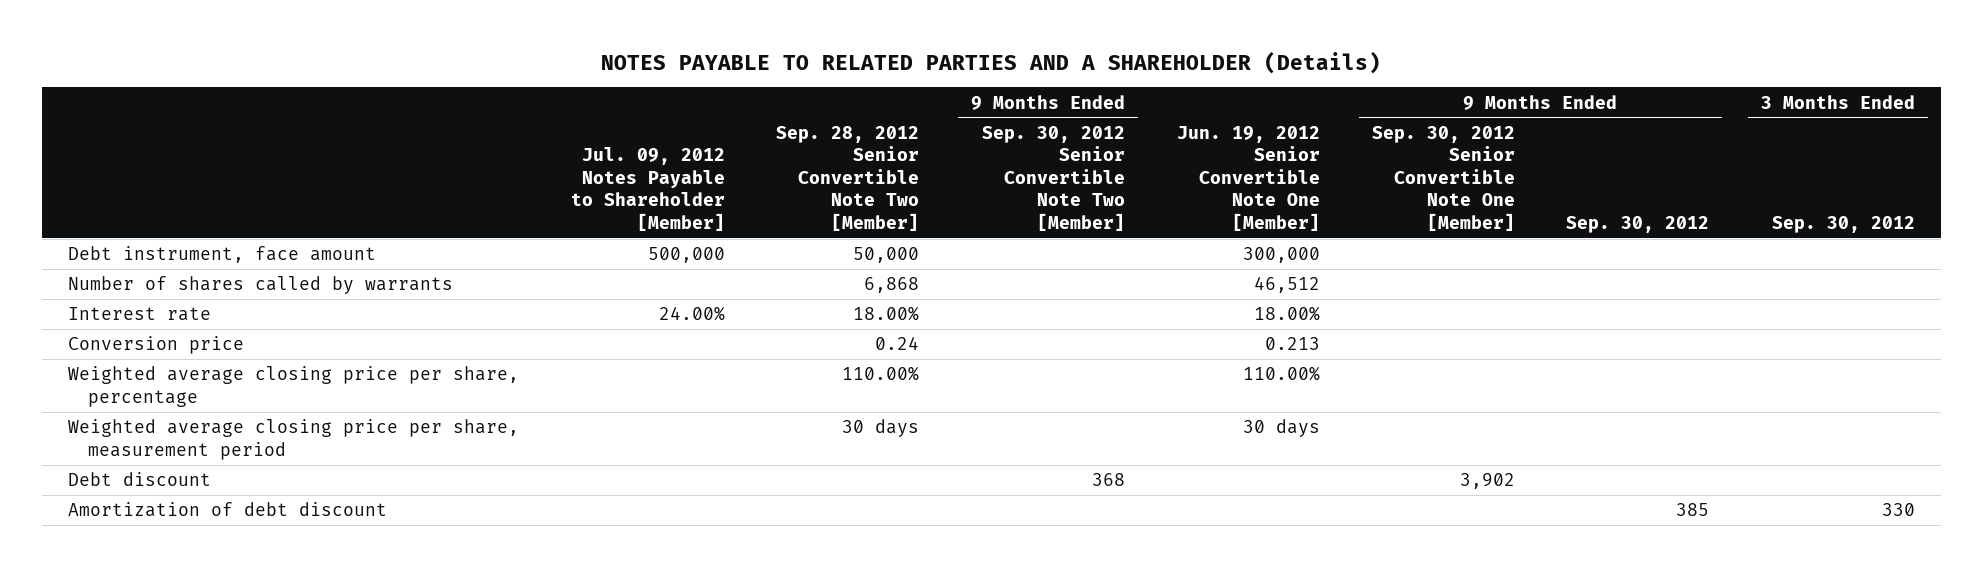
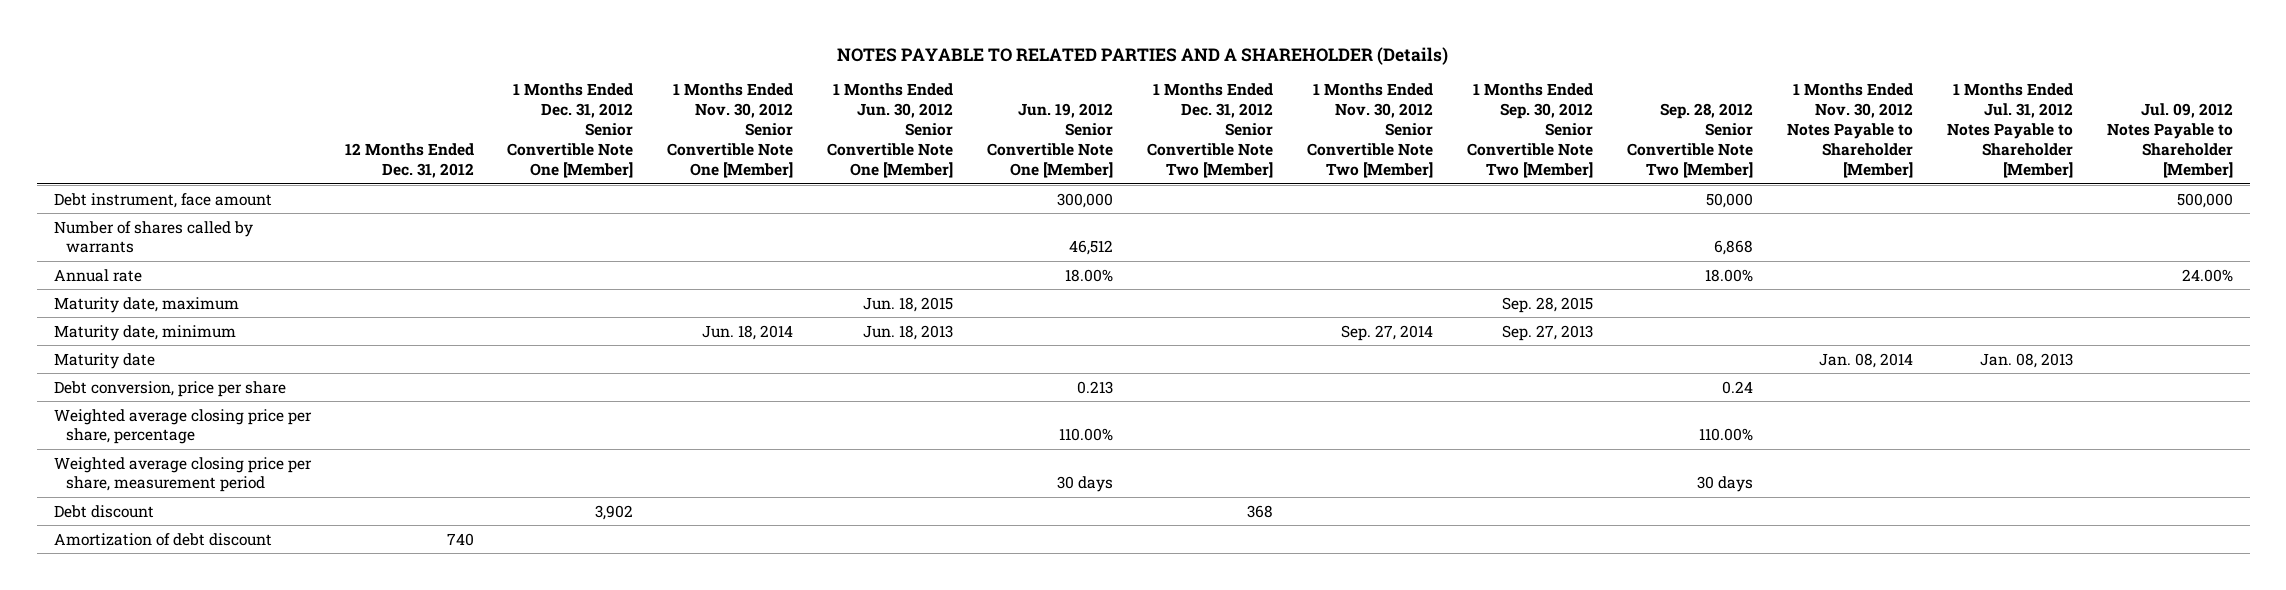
- | Jul. 09, 2012 Notes Payable to Shareholder [Member] | Sep. 28, 2012 Senior Convertible Note Two [Member] | 9 Months Ended Sep. 30, 2012 Senior Convertible Note Two [Member] | Jun. 19, 2012 Senior Convertible Note One [Member] | 9 Months Ended Sep. 30, 2012 Senior Convertible Note One [Member] | 9 Months Ended Sep. 30, 2012 | 3 Months Ended Sep. 30, 2012
+ | 12 Months Ended Dec. 31, 2012 | 1 Months Ended Dec. 31, 2012 Senior Convertible Note One [Member] | 1 Months Ended Nov. 30, 2012 Senior Convertible Note One [Member] | 1 Months Ended Jun. 30, 2012 Senior Convertible Note One [Member] | Jun. 19, 2012 Senior Convertible Note One [Member] | 1 Months Ended Dec. 31, 2012 Senior Convertible Note Two [Member] | 1 Months Ended Nov. 30, 2012 Senior Convertible Note Two [Member] | 1 Months Ended Sep. 30, 2012 Senior Convertible Note Two [Member] | Sep. 28, 2012 Senior Convertible Note Two [Member] | 1 Months Ended Nov. 30, 2012 Notes Payable to Shareholder [Member] | 1 Months Ended Jul. 31, 2012 Notes Payable to Shareholder [Member] | Jul. 09, 2012 Notes Payable to Shareholder [Member]
- Interest rate | 24.00% | 18.00% | | 18.00% | | |
- Conversion price | | 0.24 | | 0.213 | | |
+ Annual rate | | | | | 18.00% | | | | 18.00% | | | 24.00%
+ Maturity date, maximum | | | | Jun. 18, 2015 | | | | Sep. 28, 2015 | | | |
+ Maturity date, minimum | | | Jun. 18, 2014 | Jun. 18, 2013 | | | Sep. 27, 2014 | Sep. 27, 2013 | | | |
+ Maturity date | | | | | | | | | | Jan. 08, 2014 | Jan. 08, 2013 |
+ Debt conversion, price per share | | | | | 0.213 | | | | 0.24 | | |

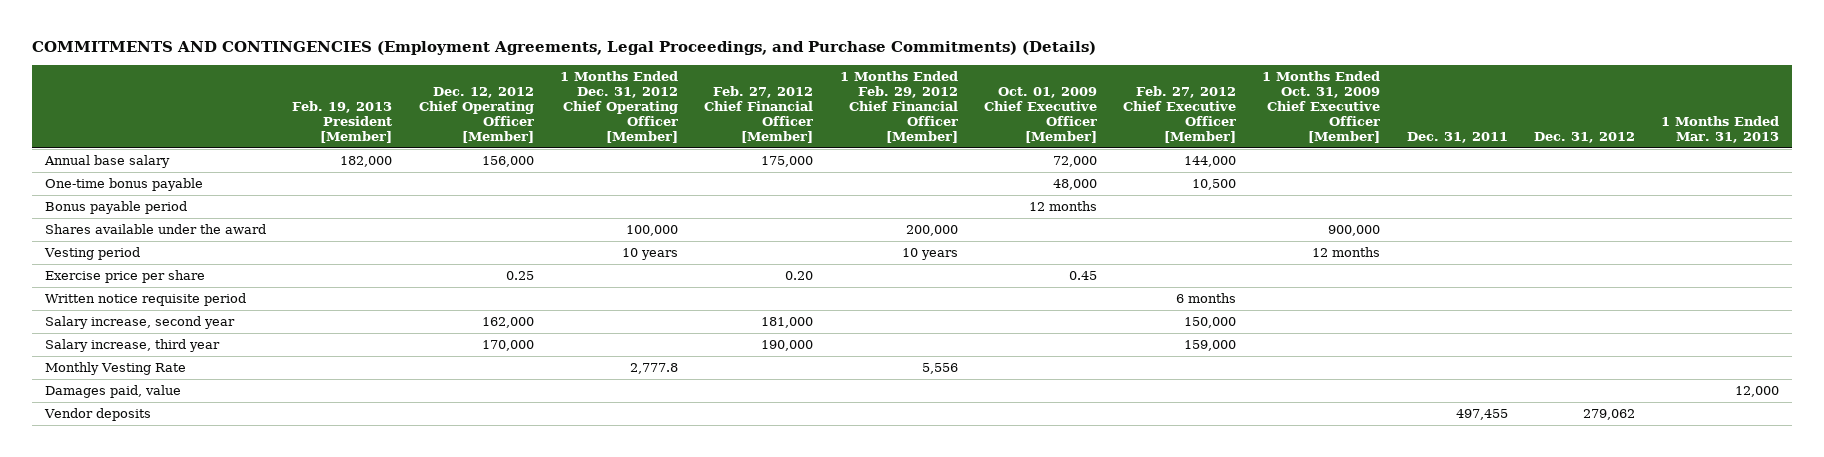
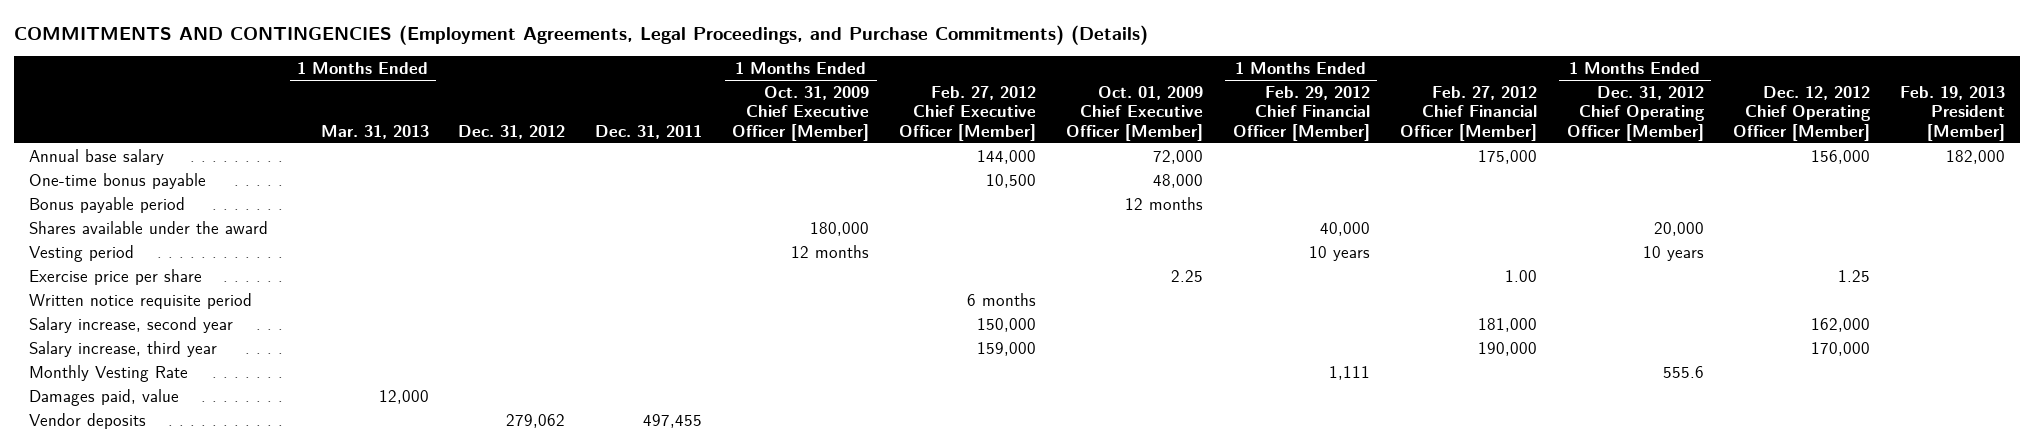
- | Feb. 19, 2013 President [Member] | Dec. 12, 2012 Chief Operating Officer [Member] | 1 Months Ended Dec. 31, 2012 Chief Operating Officer [Member] | Feb. 27, 2012 Chief Financial Officer [Member] | 1 Months Ended Feb. 29, 2012 Chief Financial Officer [Member] | Oct. 01, 2009 Chief Executive Officer [Member] | Feb. 27, 2012 Chief Executive Officer [Member] | 1 Months Ended Oct. 31, 2009 Chief Executive Officer [Member] | Dec. 31, 2011 | Dec. 31, 2012 | 1 Months Ended Mar. 31, 2013
+ | 1 Months Ended Mar. 31, 2013 | Dec. 31, 2012 | Dec. 31, 2011 | 1 Months Ended Oct. 31, 2009 Chief Executive Officer [Member] | Feb. 27, 2012 Chief Executive Officer [Member] | Oct. 01, 2009 Chief Executive Officer [Member] | 1 Months Ended Feb. 29, 2012 Chief Financial Officer [Member] | Feb. 27, 2012 Chief Financial Officer [Member] | 1 Months Ended Dec. 31, 2012 Chief Operating Officer [Member] | Dec. 12, 2012 Chief Operating Officer [Member] | Feb. 19, 2013 President [Member]
- Shares available under the award | | | 100,000 | | 200,000 | | | 900,000 | | |
+ Shares available under the award | | | | 180,000 | | | 40,000 | | 20,000 | |
- Exercise price per share | | 0.25 | | 0.20 | | 0.45 | | | | |
+ Exercise price per share | | | | | | 2.25 | | 1.00 | | 1.25 |
- Monthly Vesting Rate | | | 2,777.8 | | 5,556 | | | | | |
+ Monthly Vesting Rate | | | | | | | 1,111 | | 555.6 | |

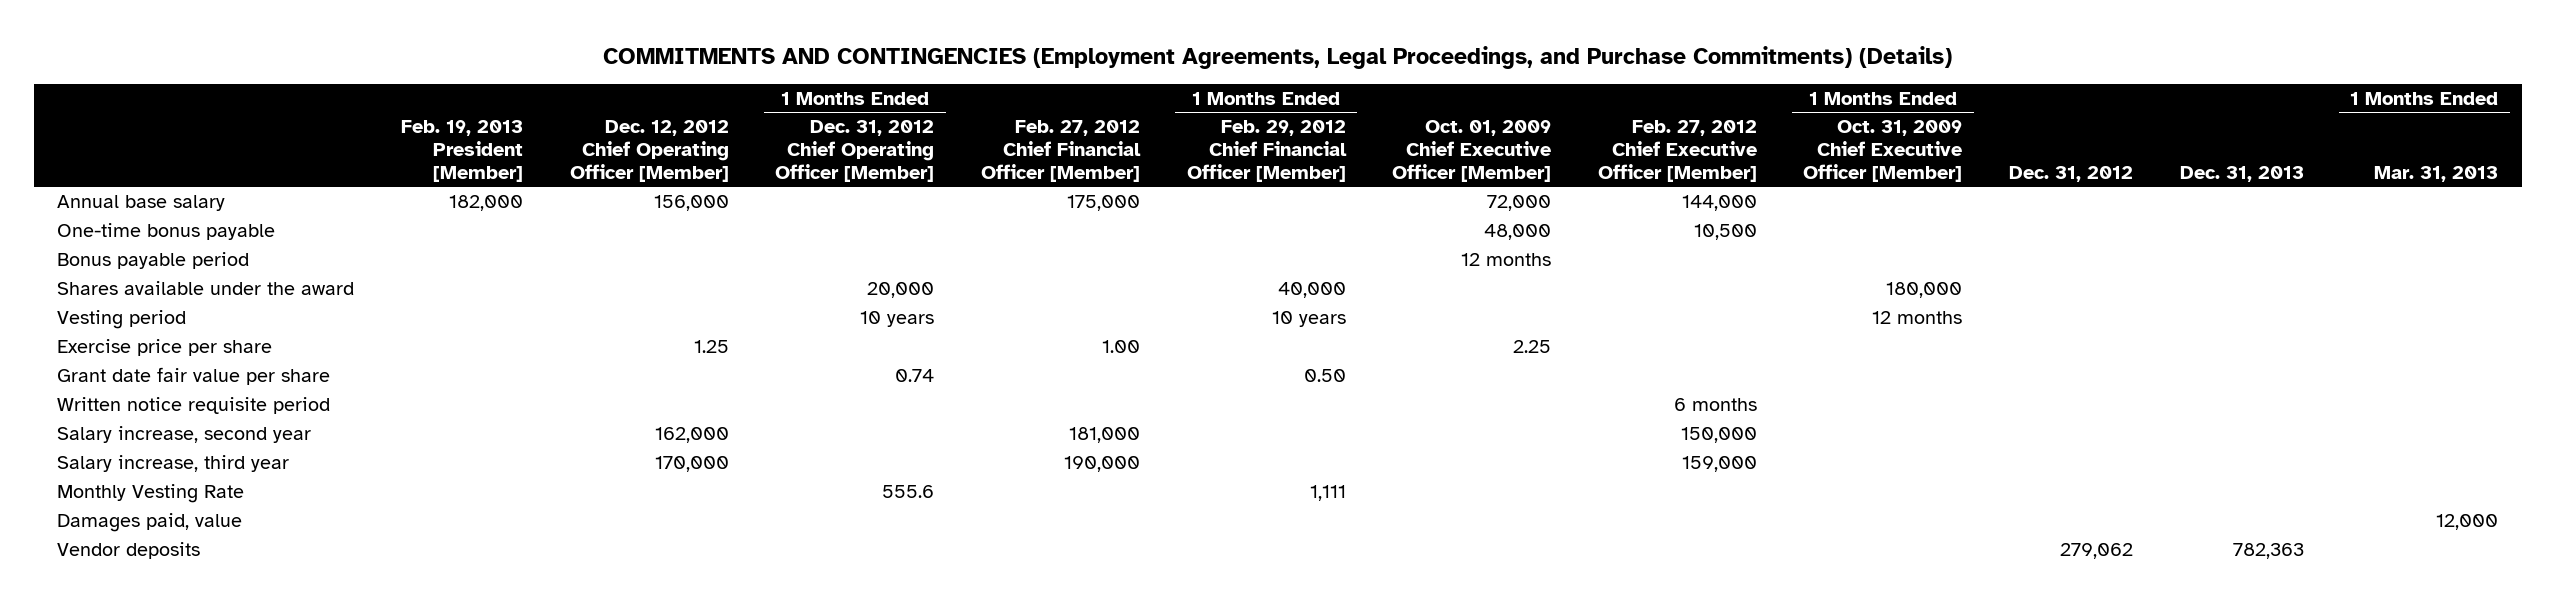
- | 1 Months Ended Mar. 31, 2013 | Dec. 31, 2012 | Dec. 31, 2011 | 1 Months Ended Oct. 31, 2009 Chief Executive Officer [Member] | Feb. 27, 2012 Chief Executive Officer [Member] | Oct. 01, 2009 Chief Executive Officer [Member] | 1 Months Ended Feb. 29, 2012 Chief Financial Officer [Member] | Feb. 27, 2012 Chief Financial Officer [Member] | 1 Months Ended Dec. 31, 2012 Chief Operating Officer [Member] | Dec. 12, 2012 Chief Operating Officer [Member] | Feb. 19, 2013 President [Member]
+ | Feb. 19, 2013 President [Member] | Dec. 12, 2012 Chief Operating Officer [Member] | 1 Months Ended Dec. 31, 2012 Chief Operating Officer [Member] | Feb. 27, 2012 Chief Financial Officer [Member] | 1 Months Ended Feb. 29, 2012 Chief Financial Officer [Member] | Oct. 01, 2009 Chief Executive Officer [Member] | Feb. 27, 2012 Chief Executive Officer [Member] | 1 Months Ended Oct. 31, 2009 Chief Executive Officer [Member] | Dec. 31, 2012 | Dec. 31, 2013 | 1 Months Ended Mar. 31, 2013
+ Grant date fair value per share | | | 0.74 | | 0.50 | | | | | |

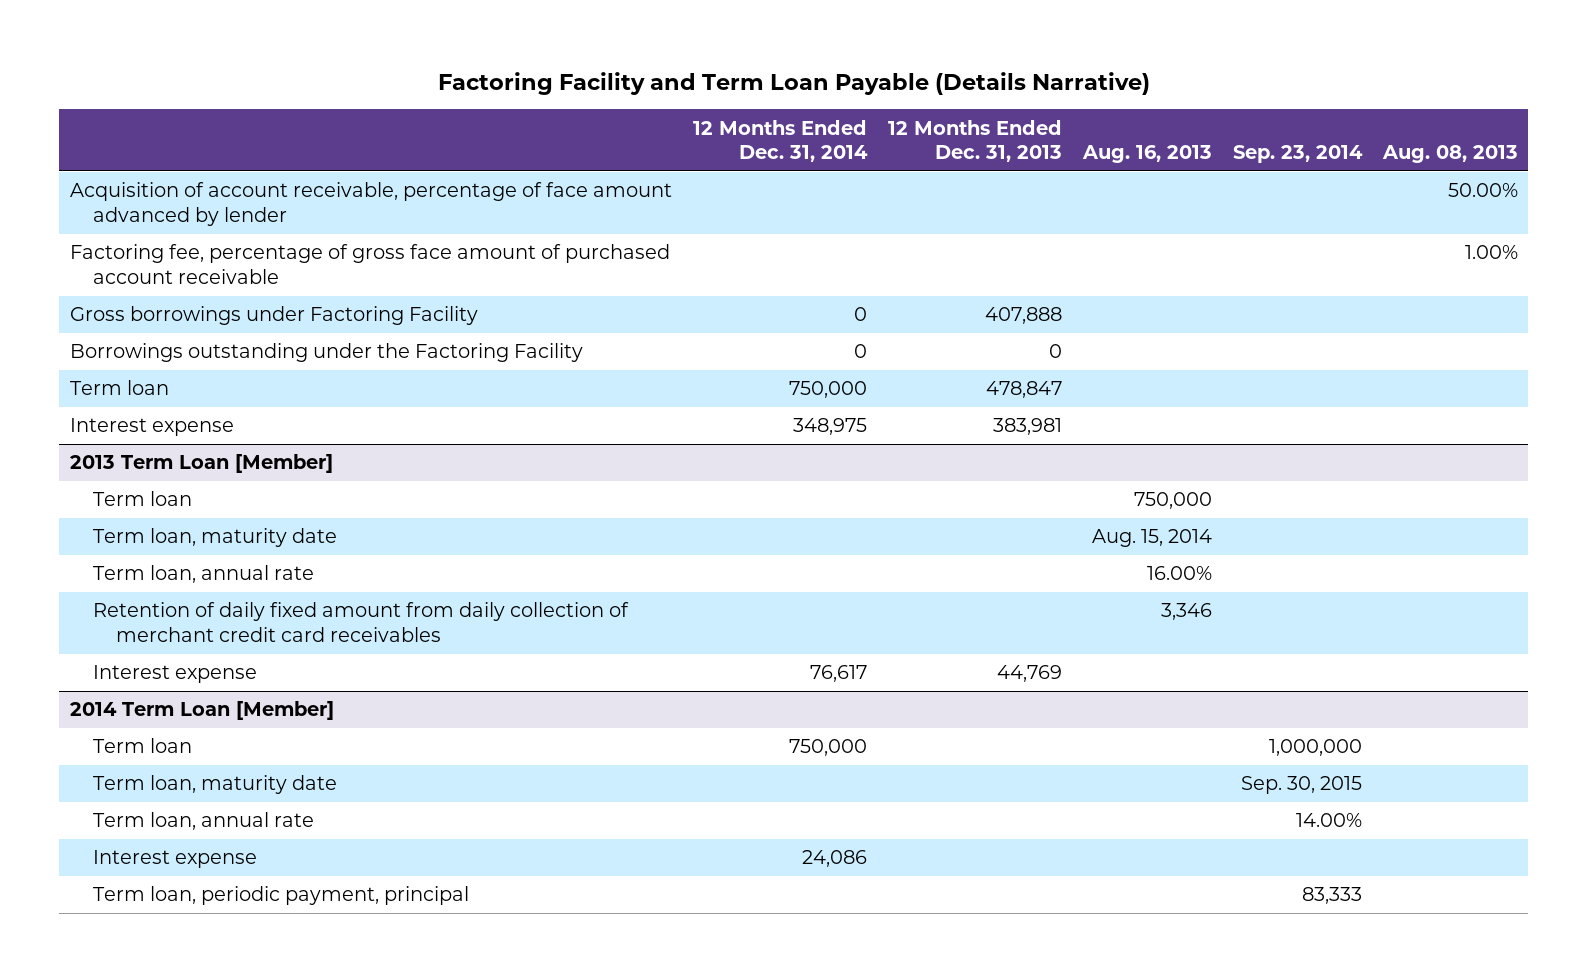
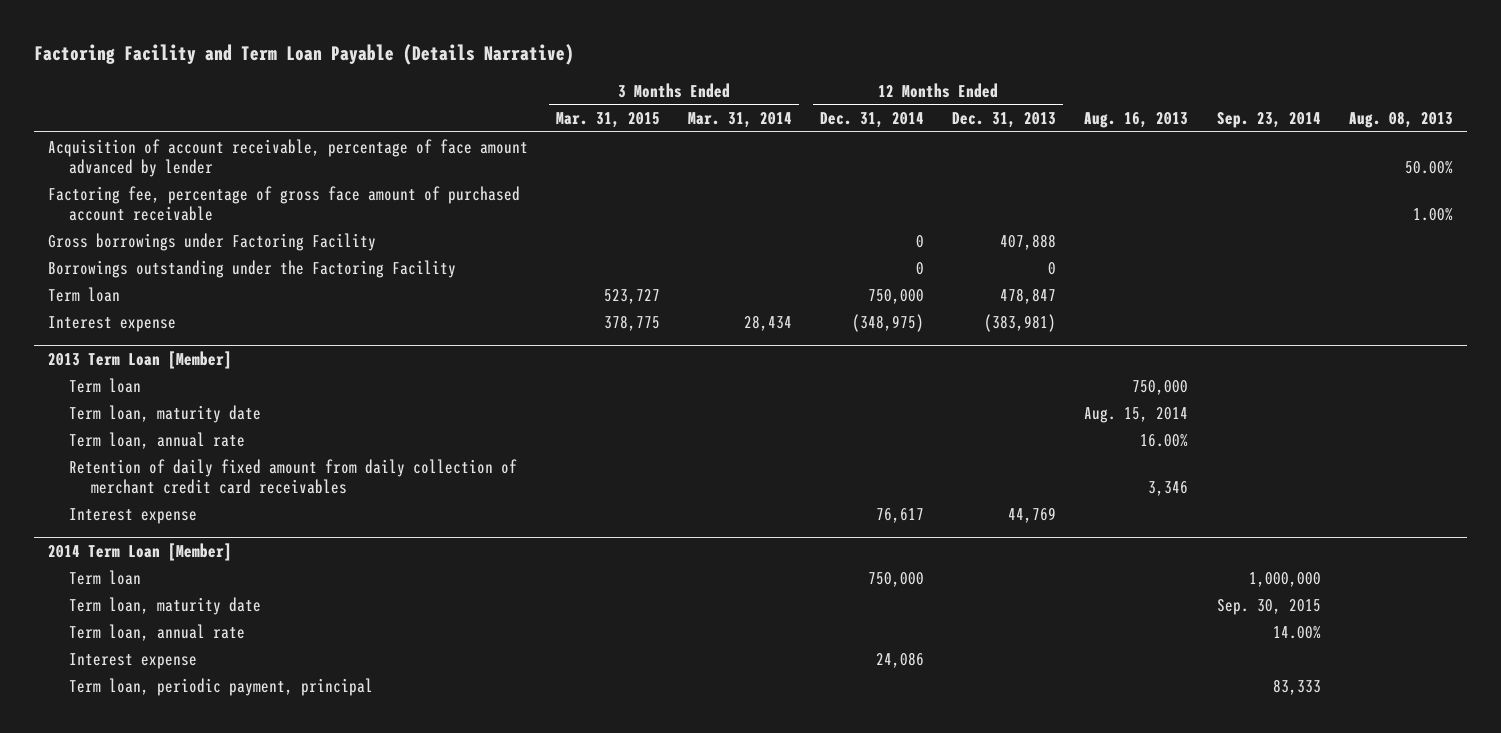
- | 12 Months Ended Dec. 31, 2014 | 12 Months Ended Dec. 31, 2013 | Aug. 16, 2013 | Sep. 23, 2014 | Aug. 08, 2013
+ | 3 Months Ended Mar. 31, 2015 | 3 Months Ended Mar. 31, 2014 | 12 Months Ended Dec. 31, 2014 | 12 Months Ended Dec. 31, 2013 | Aug. 16, 2013 | Sep. 23, 2014 | Aug. 08, 2013
- Interest expense | 348,975 | 383,981 | | |
+ Interest expense | 378,775 | 28,434 | (348,975) | (383,981) | | |

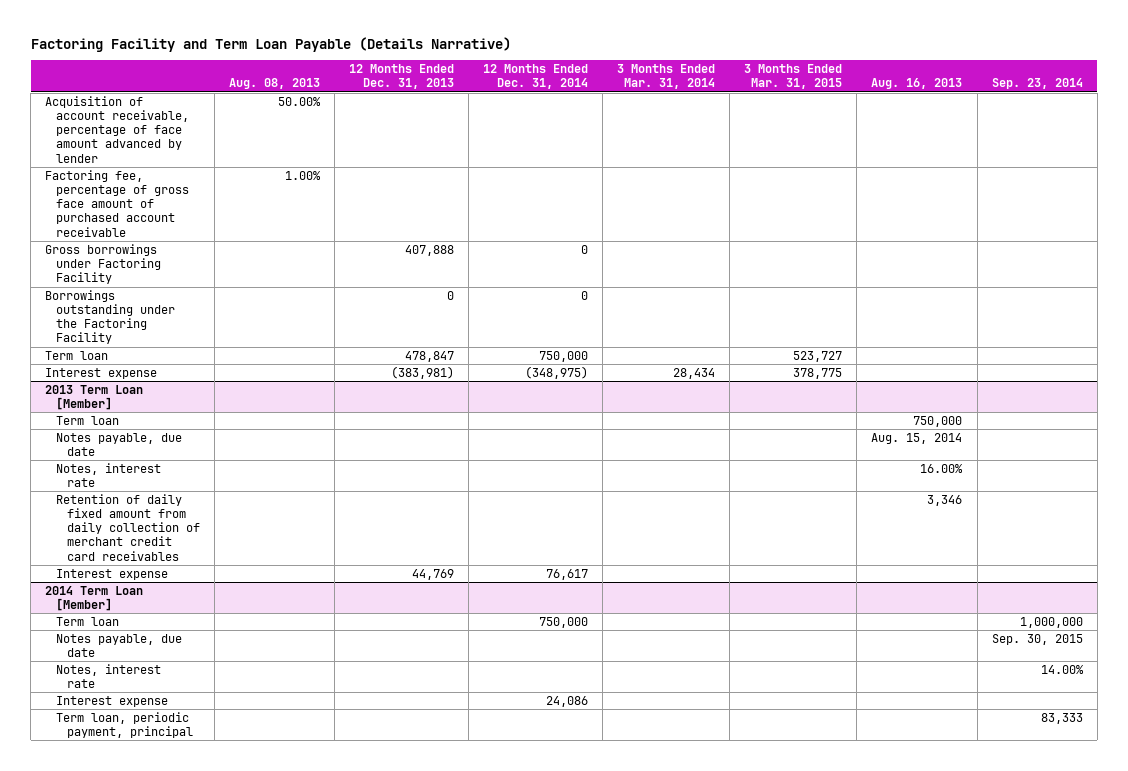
- | 3 Months Ended Mar. 31, 2015 | 3 Months Ended Mar. 31, 2014 | 12 Months Ended Dec. 31, 2014 | 12 Months Ended Dec. 31, 2013 | Aug. 16, 2013 | Sep. 23, 2014 | Aug. 08, 2013
+ | Aug. 08, 2013 | 12 Months Ended Dec. 31, 2013 | 12 Months Ended Dec. 31, 2014 | 3 Months Ended Mar. 31, 2014 | 3 Months Ended Mar. 31, 2015 | Aug. 16, 2013 | Sep. 23, 2014
@ 2013 Term Loan [Member]
- Term loan, maturity date | | | | | Aug. 15, 2014 | |
- Term loan, annual rate | | | | | 16.00% | |
+ Notes payable, due date | | | | | | Aug. 15, 2014 |
+ Notes, interest rate | | | | | | 16.00% |
@ 2014 Term Loan [Member]
- Term loan, maturity date | | | | | | Sep. 30, 2015 |
- Term loan, annual rate | | | | | | 14.00% |
+ Notes payable, due date | | | | | | | Sep. 30, 2015
+ Notes, interest rate | | | | | | | 14.00%

